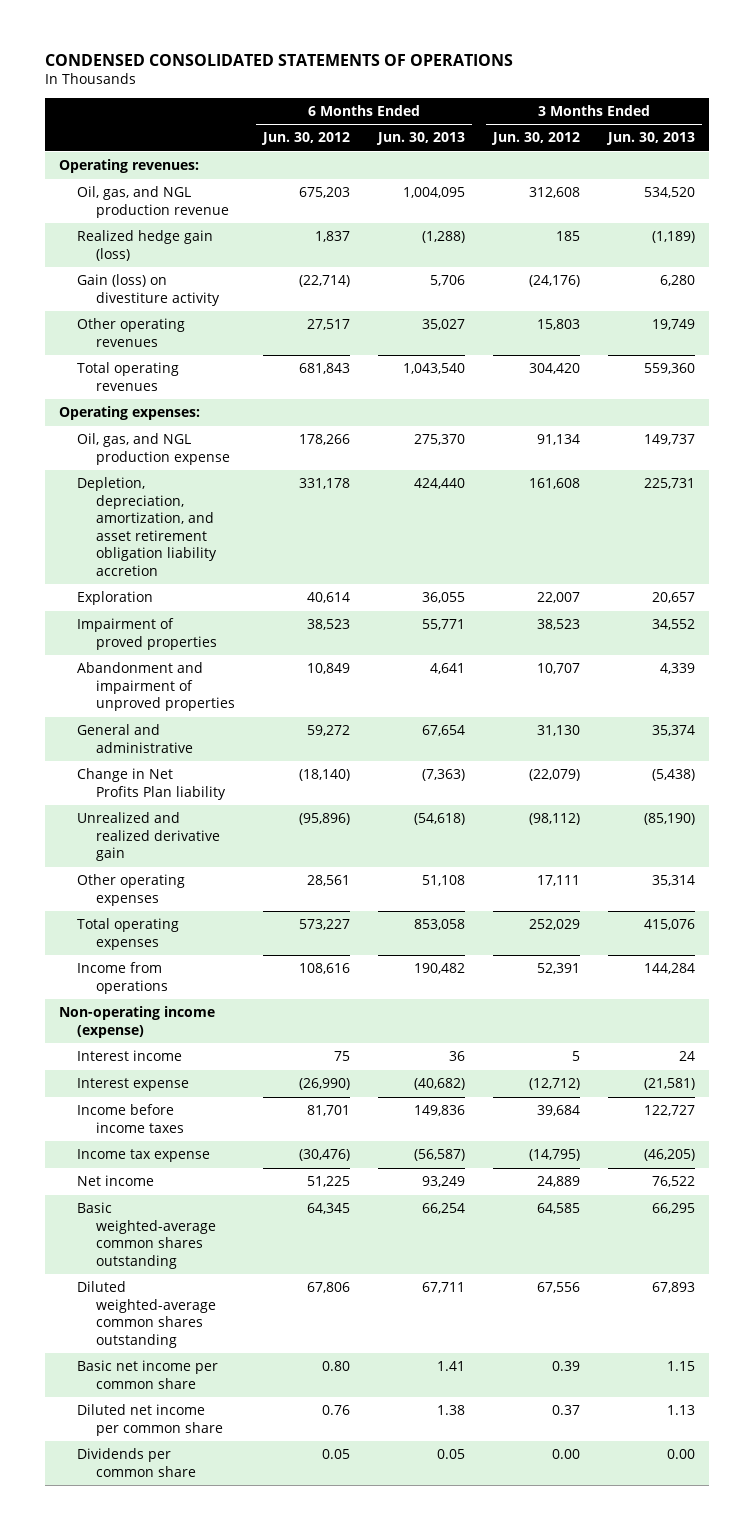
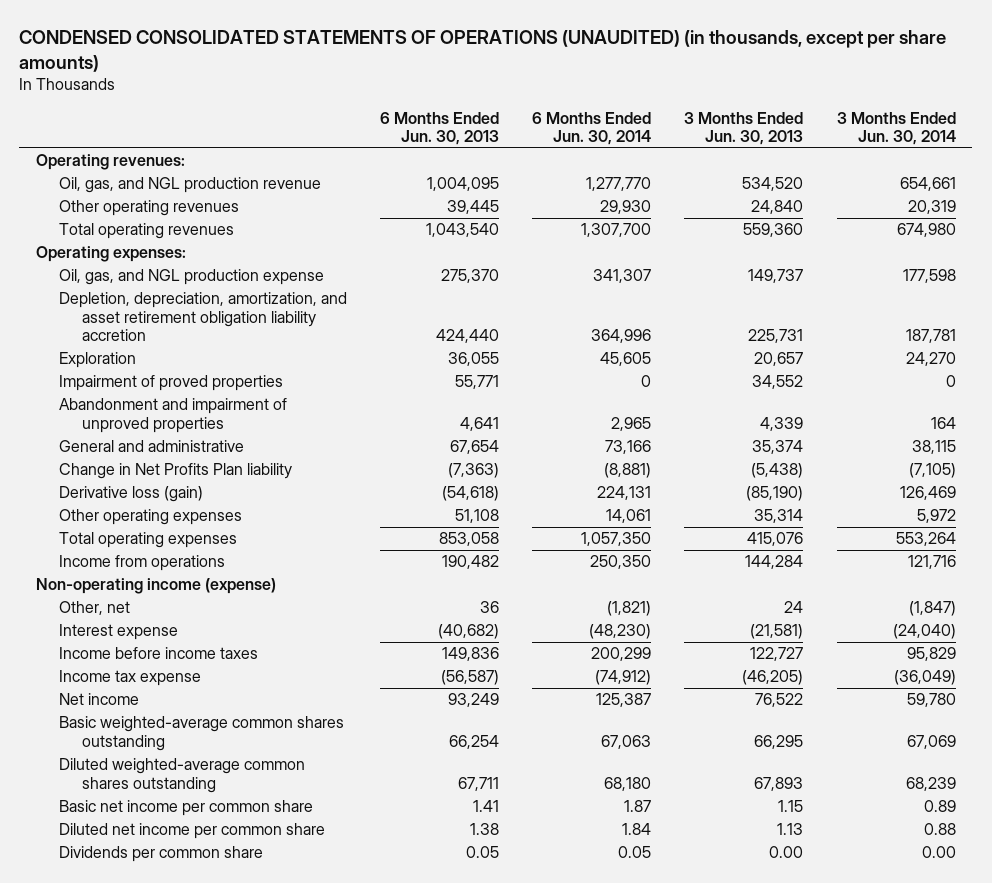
- CONDENSED CONSOLIDATED STATEMENTS OF OPERATIONS
+ CONDENSED CONSOLIDATED STATEMENTS OF OPERATIONS (UNAUDITED) (in thousands, except per share amounts)
- | 6 Months Ended Jun. 30, 2012 | 6 Months Ended Jun. 30, 2013 | 3 Months Ended Jun. 30, 2012 | 3 Months Ended Jun. 30, 2013
+ | 6 Months Ended Jun. 30, 2013 | 6 Months Ended Jun. 30, 2014 | 3 Months Ended Jun. 30, 2013 | 3 Months Ended Jun. 30, 2014
- Realized hedge gain (loss) | 1,837 | (1,288) | 185 | (1,189)
- Gain (loss) on divestiture activity | (22,714) | 5,706 | (24,176) | 6,280
- Other operating revenues | 27,517 | 35,027 | 15,803 | 19,749
+ Other operating revenues | 39,445 | 29,930 | 24,840 | 20,319
- Unrealized and realized derivative gain | (95,896) | (54,618) | (98,112) | (85,190)
+ Derivative loss (gain) | (54,618) | 224,131 | (85,190) | 126,469
- Interest income | 75 | 36 | 5 | 24
+ Other, net | 36 | (1,821) | 24 | (1,847)

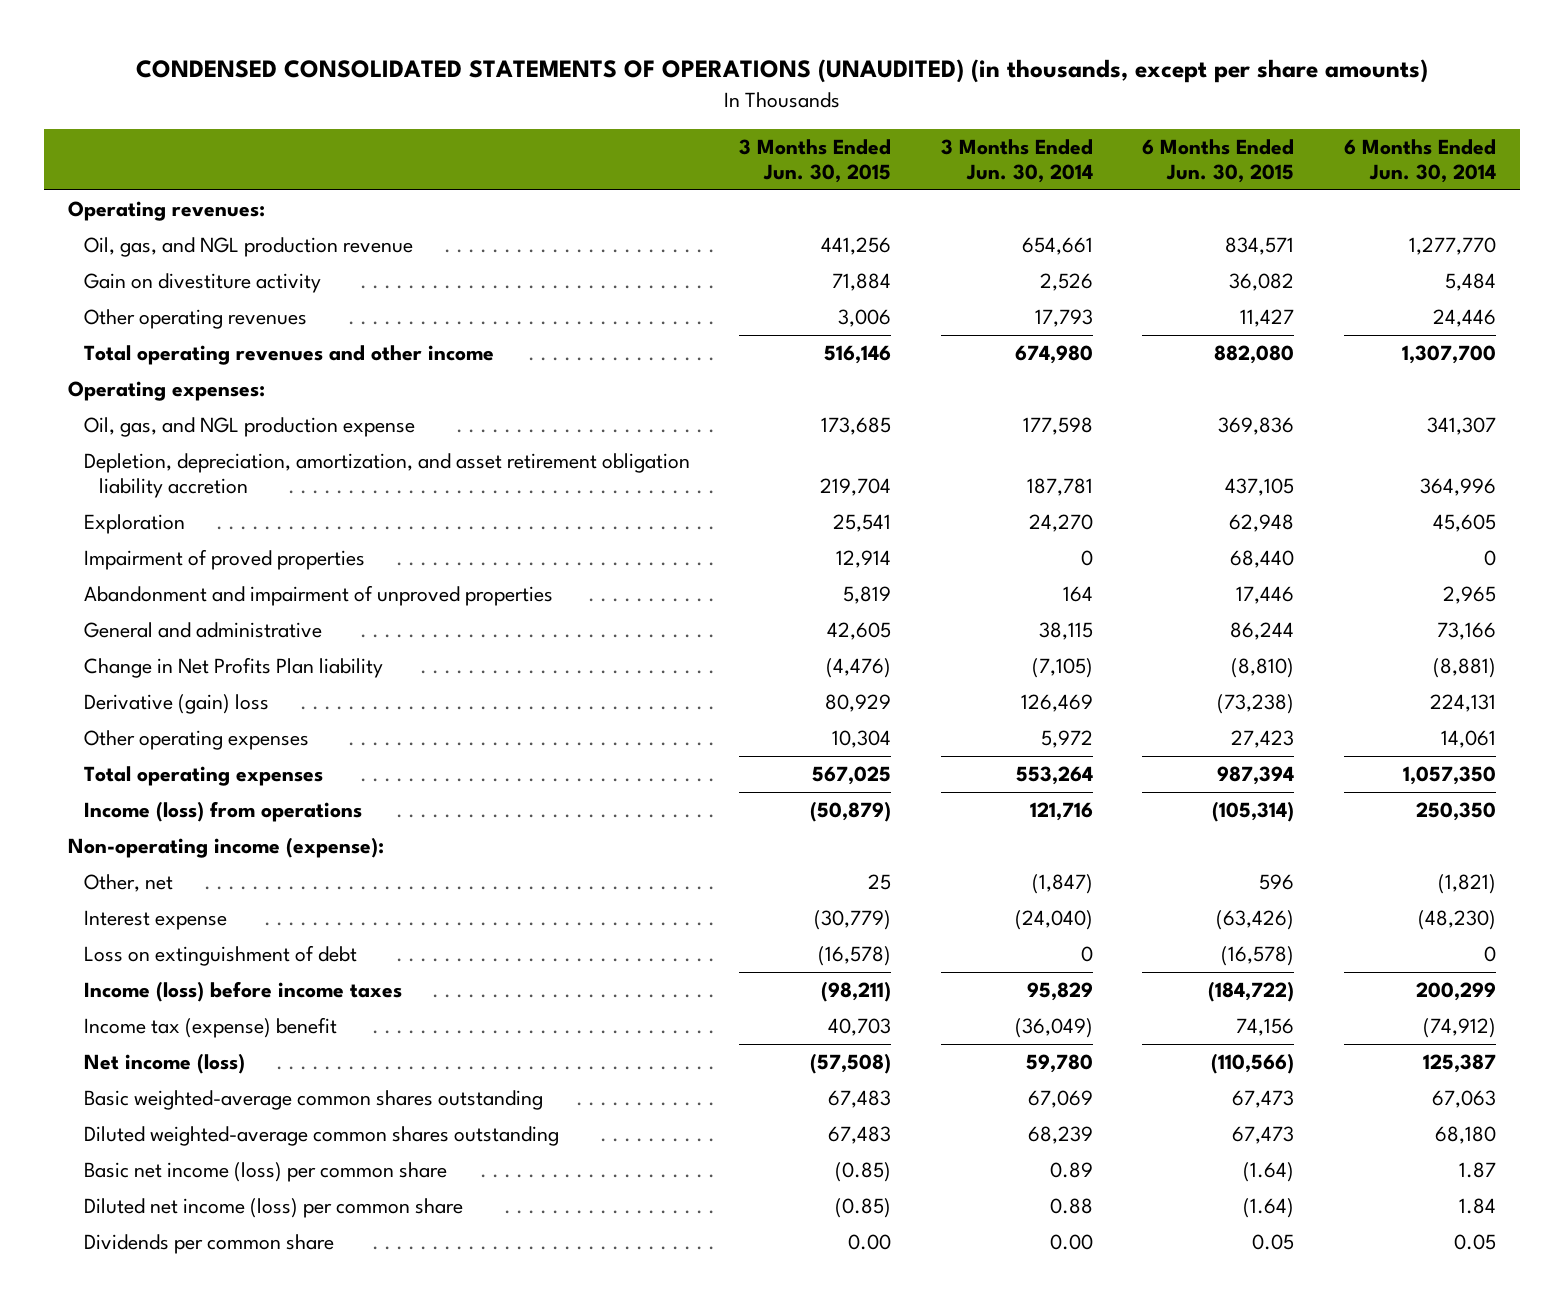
- | 6 Months Ended Jun. 30, 2013 | 6 Months Ended Jun. 30, 2014 | 3 Months Ended Jun. 30, 2013 | 3 Months Ended Jun. 30, 2014
+ | 3 Months Ended Jun. 30, 2015 | 3 Months Ended Jun. 30, 2014 | 6 Months Ended Jun. 30, 2015 | 6 Months Ended Jun. 30, 2014
- Other operating revenues | 39,445 | 29,930 | 24,840 | 20,319
- Total operating revenues | 1,043,540 | 1,307,700 | 559,360 | 674,980
+ Gain on divestiture activity | 71,884 | 2,526 | 36,082 | 5,484
+ Other operating revenues | 3,006 | 17,793 | 11,427 | 24,446
+ Total operating revenues and other income | 516,146 | 674,980 | 882,080 | 1,307,700
- Derivative loss (gain) | (54,618) | 224,131 | (85,190) | 126,469
+ Derivative (gain) loss | 80,929 | 126,469 | (73,238) | 224,131
- Income from operations | 190,482 | 250,350 | 144,284 | 121,716
- Non-operating income (expense)
+ Income (loss) from operations | (50,879) | 121,716 | (105,314) | 250,350
+ Non-operating income (expense):
- Income before income taxes | 149,836 | 200,299 | 122,727 | 95,829
- Income tax expense | (56,587) | (74,912) | (46,205) | (36,049)
- Net income | 93,249 | 125,387 | 76,522 | 59,780
+ Loss on extinguishment of debt | (16,578) | 0 | (16,578) | 0
+ Income (loss) before income taxes | (98,211) | 95,829 | (184,722) | 200,299
+ Income tax (expense) benefit | 40,703 | (36,049) | 74,156 | (74,912)
+ Net income (loss) | (57,508) | 59,780 | (110,566) | 125,387
- Basic net income per common share | 1.41 | 1.87 | 1.15 | 0.89
- Diluted net income per common share | 1.38 | 1.84 | 1.13 | 0.88
+ Basic net income (loss) per common share | (0.85) | 0.89 | (1.64) | 1.87
+ Diluted net income (loss) per common share | (0.85) | 0.88 | (1.64) | 1.84

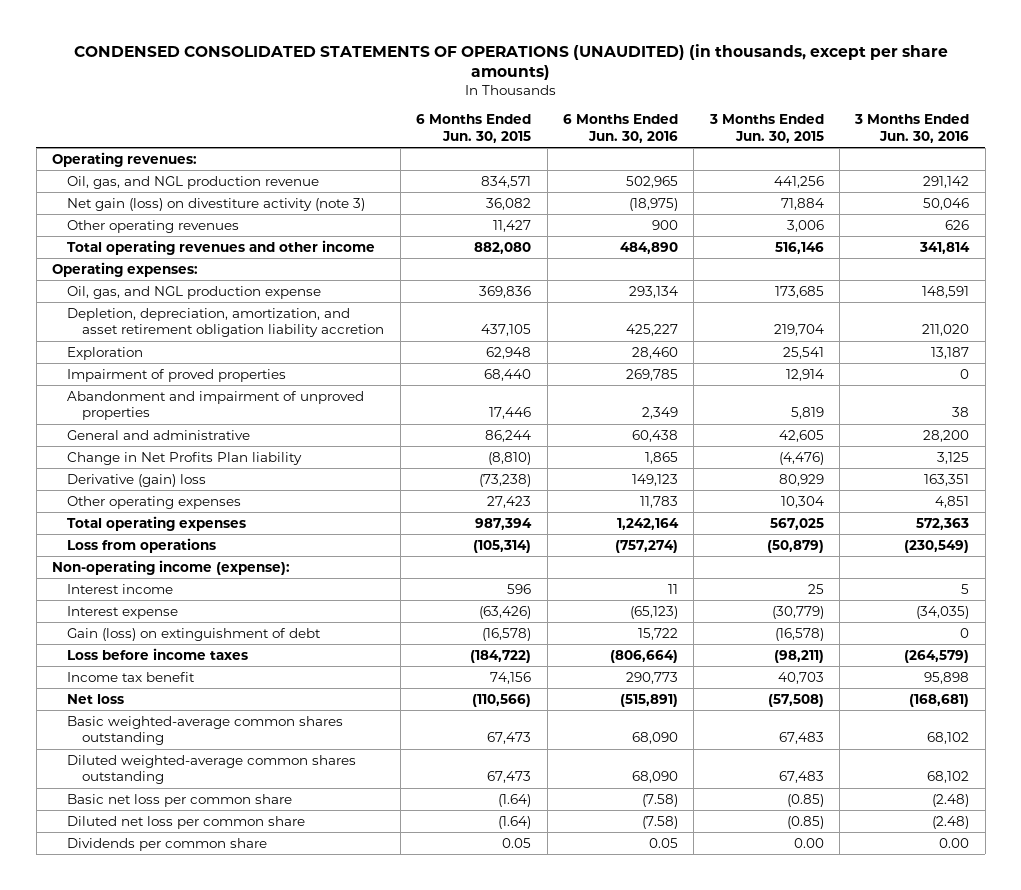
- | 3 Months Ended Jun. 30, 2015 | 3 Months Ended Jun. 30, 2014 | 6 Months Ended Jun. 30, 2015 | 6 Months Ended Jun. 30, 2014
+ | 6 Months Ended Jun. 30, 2015 | 6 Months Ended Jun. 30, 2016 | 3 Months Ended Jun. 30, 2015 | 3 Months Ended Jun. 30, 2016
- Gain on divestiture activity | 71,884 | 2,526 | 36,082 | 5,484
+ Net gain (loss) on divestiture activity (note 3) | 36,082 | (18,975) | 71,884 | 50,046
- Income (loss) from operations | (50,879) | 121,716 | (105,314) | 250,350
+ Loss from operations | (105,314) | (757,274) | (50,879) | (230,549)
- Other, net | 25 | (1,847) | 596 | (1,821)
+ Interest income | 596 | 11 | 25 | 5
- Loss on extinguishment of debt | (16,578) | 0 | (16,578) | 0
- Income (loss) before income taxes | (98,211) | 95,829 | (184,722) | 200,299
- Income tax (expense) benefit | 40,703 | (36,049) | 74,156 | (74,912)
- Net income (loss) | (57,508) | 59,780 | (110,566) | 125,387
+ Gain (loss) on extinguishment of debt | (16,578) | 15,722 | (16,578) | 0
+ Loss before income taxes | (184,722) | (806,664) | (98,211) | (264,579)
+ Income tax benefit | 74,156 | 290,773 | 40,703 | 95,898
+ Net loss | (110,566) | (515,891) | (57,508) | (168,681)
- Basic net income (loss) per common share | (0.85) | 0.89 | (1.64) | 1.87
- Diluted net income (loss) per common share | (0.85) | 0.88 | (1.64) | 1.84
+ Basic net loss per common share | (1.64) | (7.58) | (0.85) | (2.48)
+ Diluted net loss per common share | (1.64) | (7.58) | (0.85) | (2.48)

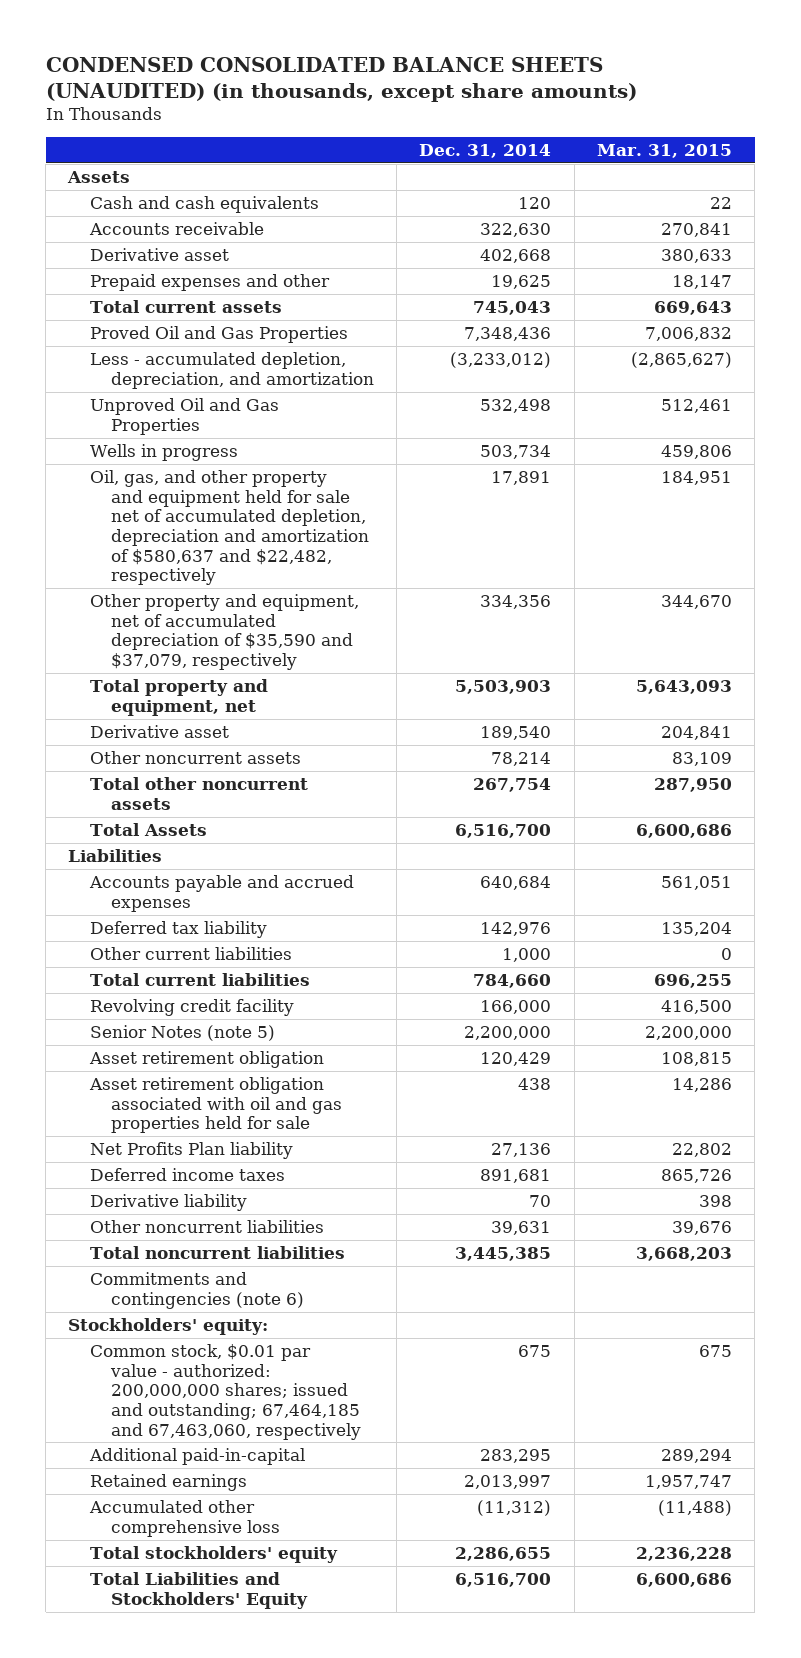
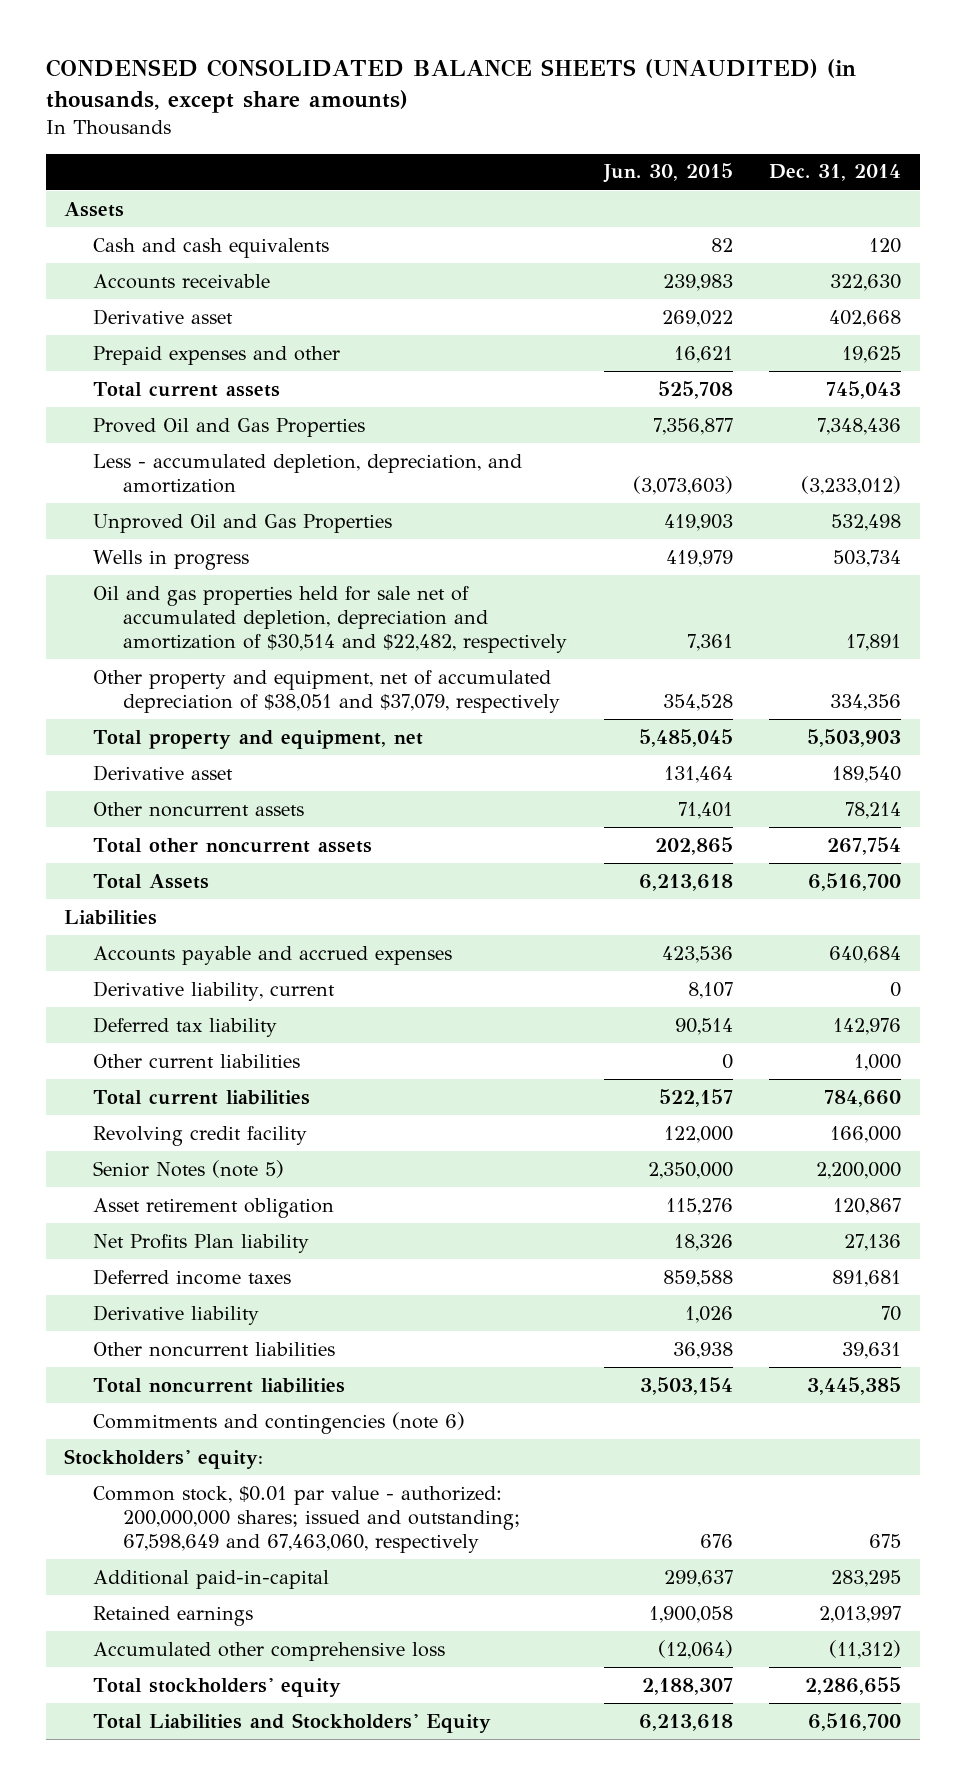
- | Dec. 31, 2014 | Mar. 31, 2015
+ | Jun. 30, 2015 | Dec. 31, 2014
- Oil, gas, and other property and equipment held for sale net of accumulated depletion, depreciation and amortization of $580,637 and $22,482, respectively | 17,891 | 184,951
- Other property and equipment, net of accumulated depreciation of $35,590 and $37,079, respectively | 334,356 | 344,670
+ Oil and gas properties held for sale net of accumulated depletion, depreciation and amortization of $30,514 and $22,482, respectively | 7,361 | 17,891
+ Other property and equipment, net of accumulated depreciation of $38,051 and $37,079, respectively | 354,528 | 334,356
+ Derivative liability, current | 8,107 | 0
- Asset retirement obligation | 120,429 | 108,815
- Asset retirement obligation associated with oil and gas properties held for sale | 438 | 14,286
+ Asset retirement obligation | 115,276 | 120,867
- Common stock, $0.01 par value - authorized: 200,000,000 shares; issued and outstanding; 67,464,185 and 67,463,060, respectively | 675 | 675
+ Common stock, $0.01 par value - authorized: 200,000,000 shares; issued and outstanding; 67,598,649 and 67,463,060, respectively | 676 | 675

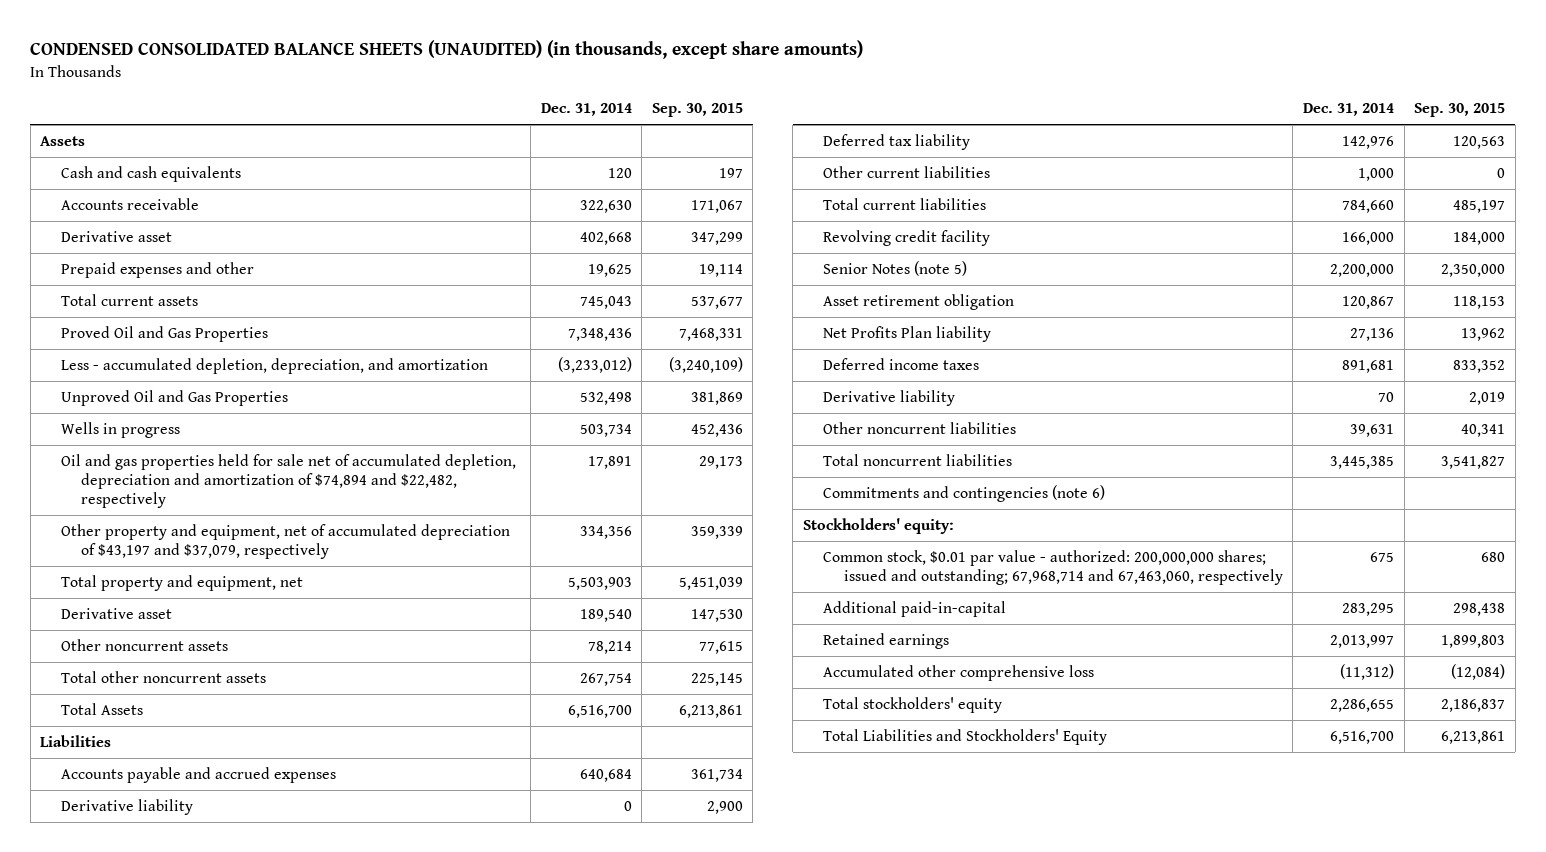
- | Jun. 30, 2015 | Dec. 31, 2014
+ | Dec. 31, 2014 | Sep. 30, 2015
- Oil and gas properties held for sale net of accumulated depletion, depreciation and amortization of $30,514 and $22,482, respectively | 7,361 | 17,891
- Other property and equipment, net of accumulated depreciation of $38,051 and $37,079, respectively | 354,528 | 334,356
+ Oil and gas properties held for sale net of accumulated depletion, depreciation and amortization of $74,894 and $22,482, respectively | 17,891 | 29,173
+ Other property and equipment, net of accumulated depreciation of $43,197 and $37,079, respectively | 334,356 | 359,339
- Derivative liability, current | 8,107 | 0
+ Derivative liability | 0 | 2,900
- Common stock, $0.01 par value - authorized: 200,000,000 shares; issued and outstanding; 67,598,649 and 67,463,060, respectively | 676 | 675
+ Common stock, $0.01 par value - authorized: 200,000,000 shares; issued and outstanding; 67,968,714 and 67,463,060, respectively | 675 | 680

